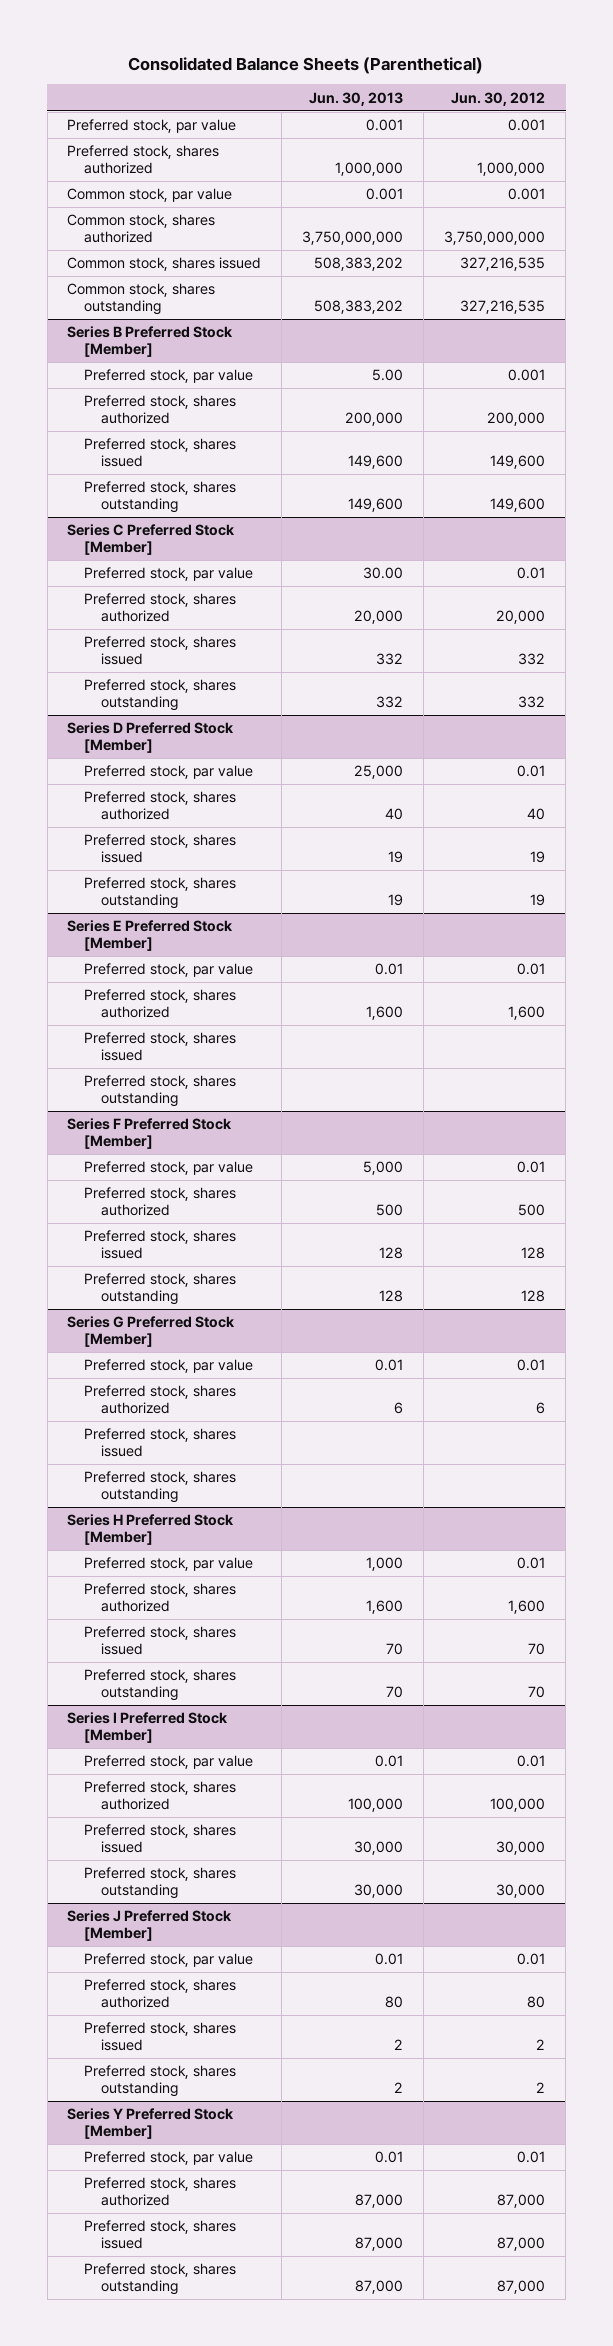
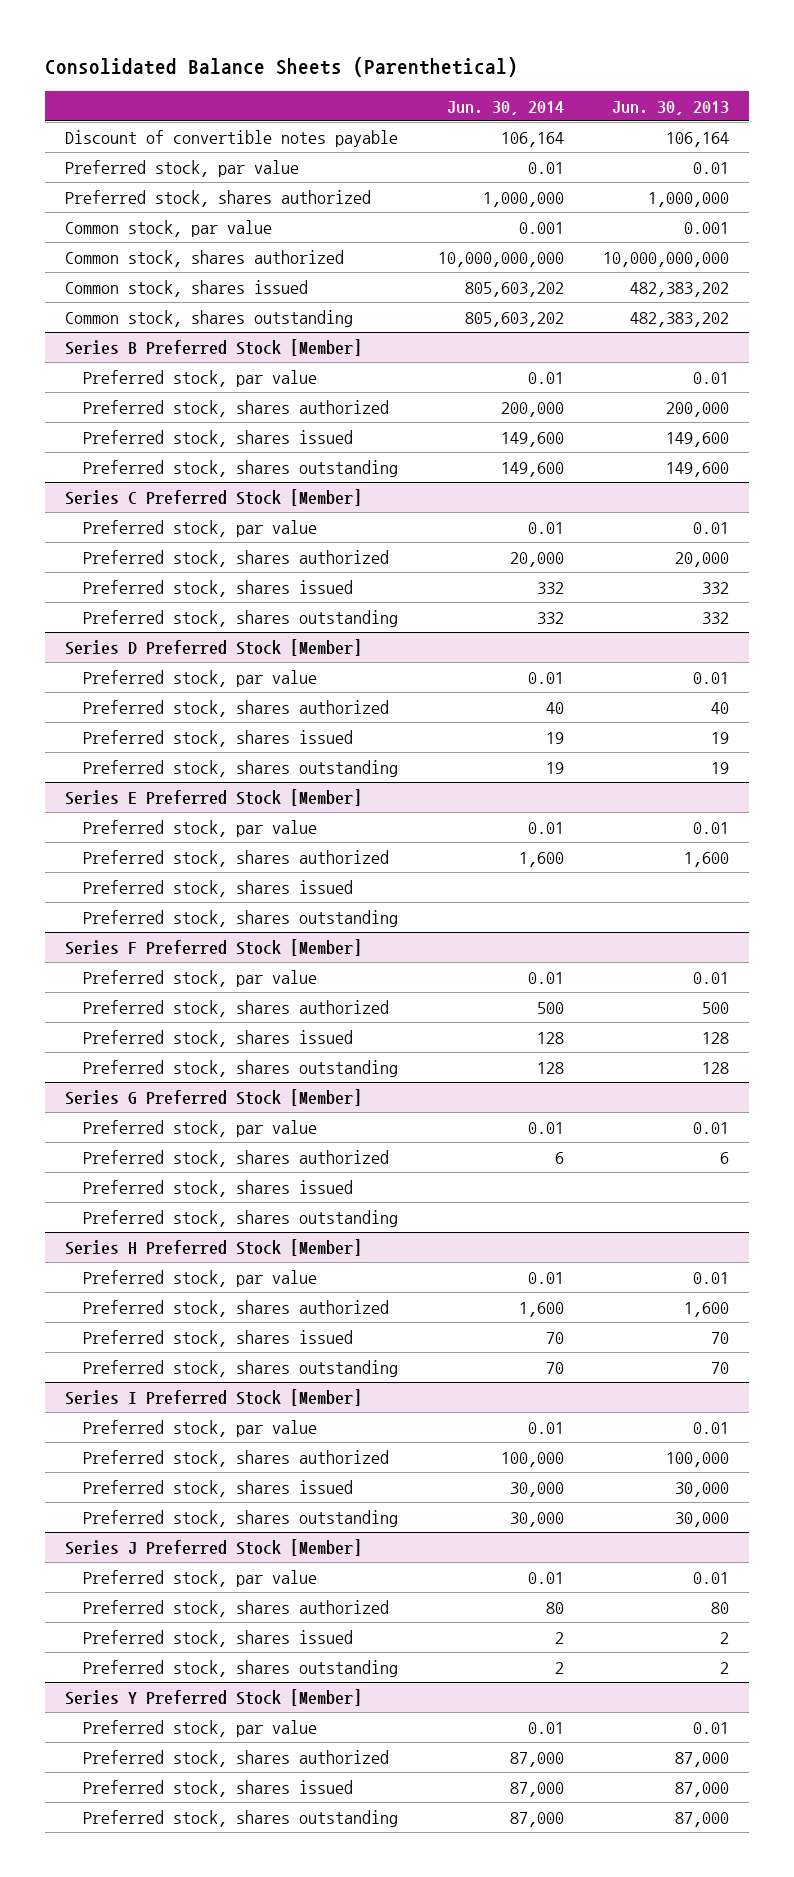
- | Jun. 30, 2013 | Jun. 30, 2012
+ | Jun. 30, 2014 | Jun. 30, 2013
- Preferred stock, par value | 0.001 | 0.001
+ Discount of convertible notes payable | 106,164 | 106,164
+ Preferred stock, par value | 0.01 | 0.01
- Common stock, shares authorized | 3,750,000,000 | 3,750,000,000
- Common stock, shares issued | 508,383,202 | 327,216,535
- Common stock, shares outstanding | 508,383,202 | 327,216,535
+ Common stock, shares authorized | 10,000,000,000 | 10,000,000,000
+ Common stock, shares issued | 805,603,202 | 482,383,202
+ Common stock, shares outstanding | 805,603,202 | 482,383,202
@ Series B Preferred Stock [Member]
- Preferred stock, par value | 5.00 | 0.001
+ Preferred stock, par value | 0.01 | 0.01
@ Series C Preferred Stock [Member]
- Preferred stock, par value | 30.00 | 0.01
+ Preferred stock, par value | 0.01 | 0.01
@ Series D Preferred Stock [Member]
- Preferred stock, par value | 25,000 | 0.01
+ Preferred stock, par value | 0.01 | 0.01
@ Series F Preferred Stock [Member]
- Preferred stock, par value | 5,000 | 0.01
+ Preferred stock, par value | 0.01 | 0.01
@ Series H Preferred Stock [Member]
- Preferred stock, par value | 1,000 | 0.01
+ Preferred stock, par value | 0.01 | 0.01

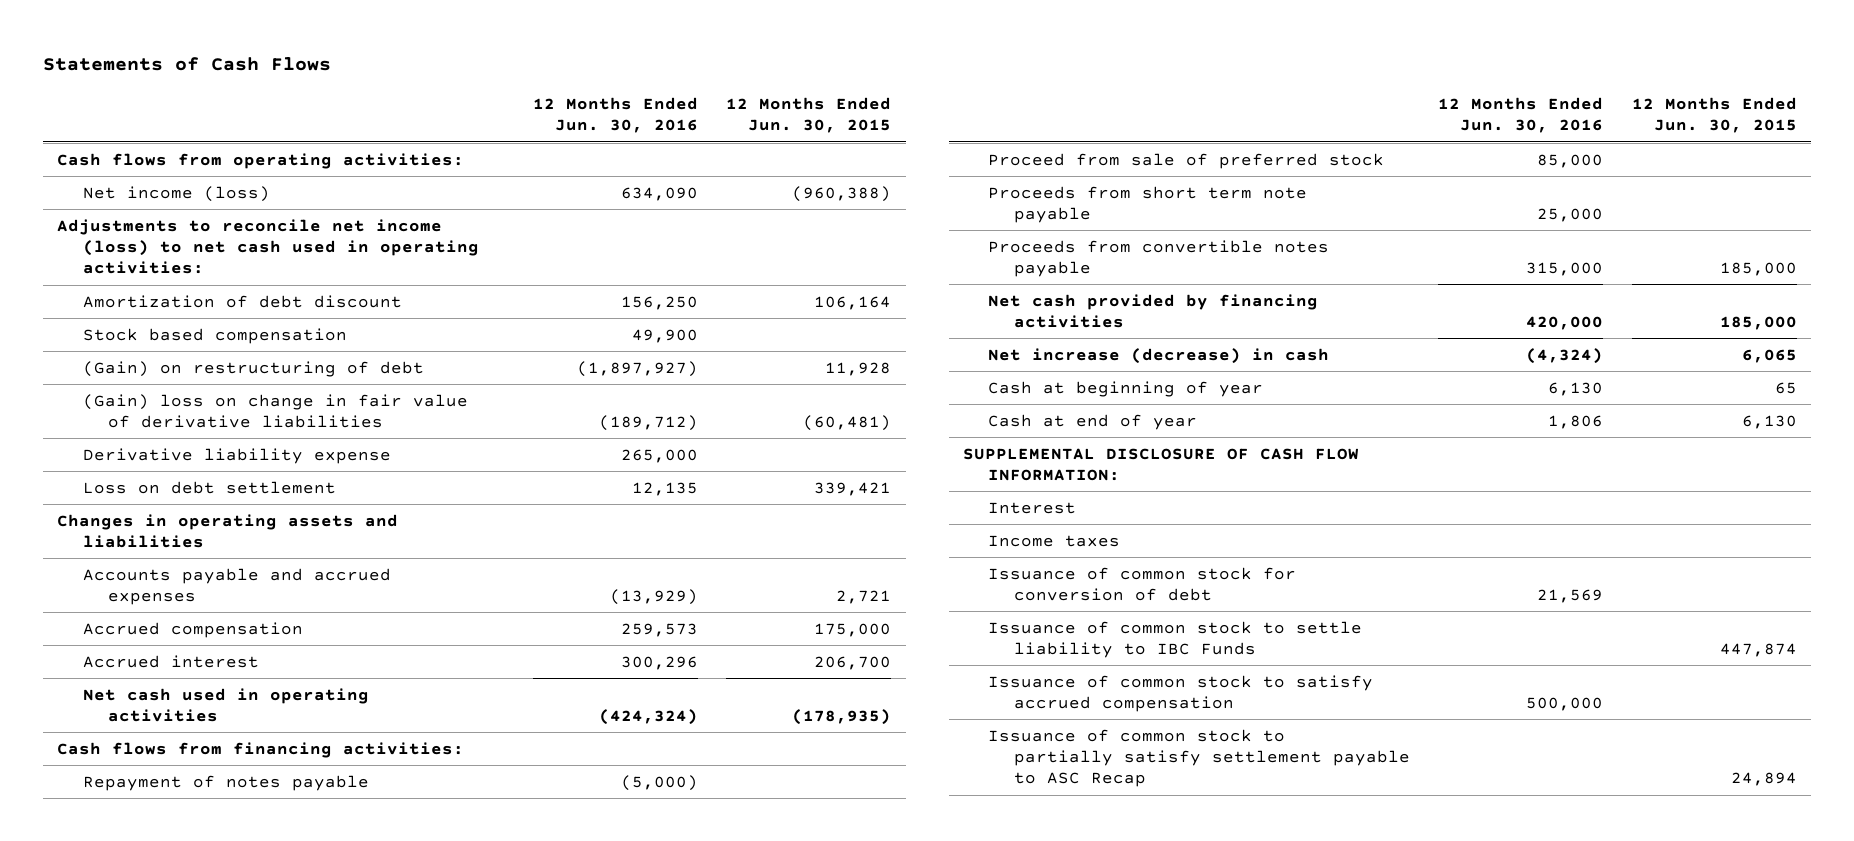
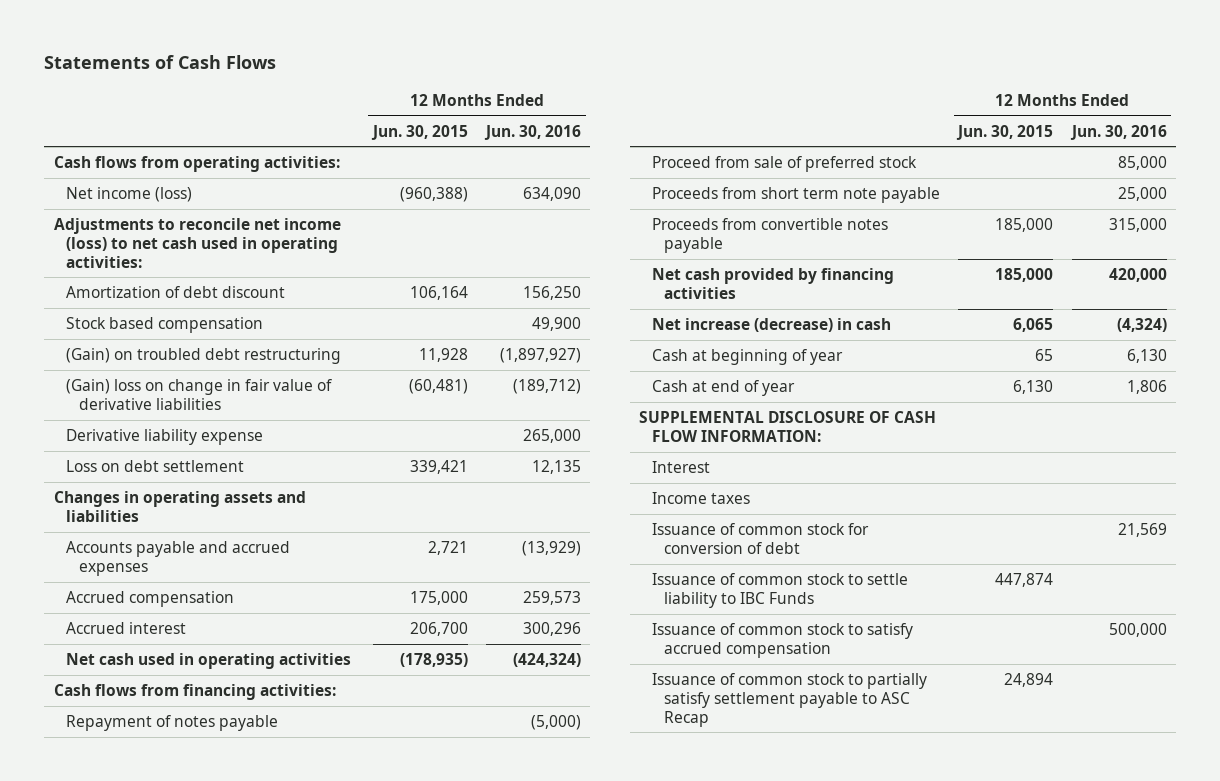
- | 12 Months Ended Jun. 30, 2016 | 12 Months Ended Jun. 30, 2015
+ | 12 Months Ended Jun. 30, 2015 | 12 Months Ended Jun. 30, 2016
- (Gain) on restructuring of debt | (1,897,927) | 11,928
+ (Gain) on troubled debt restructuring | 11,928 | (1,897,927)

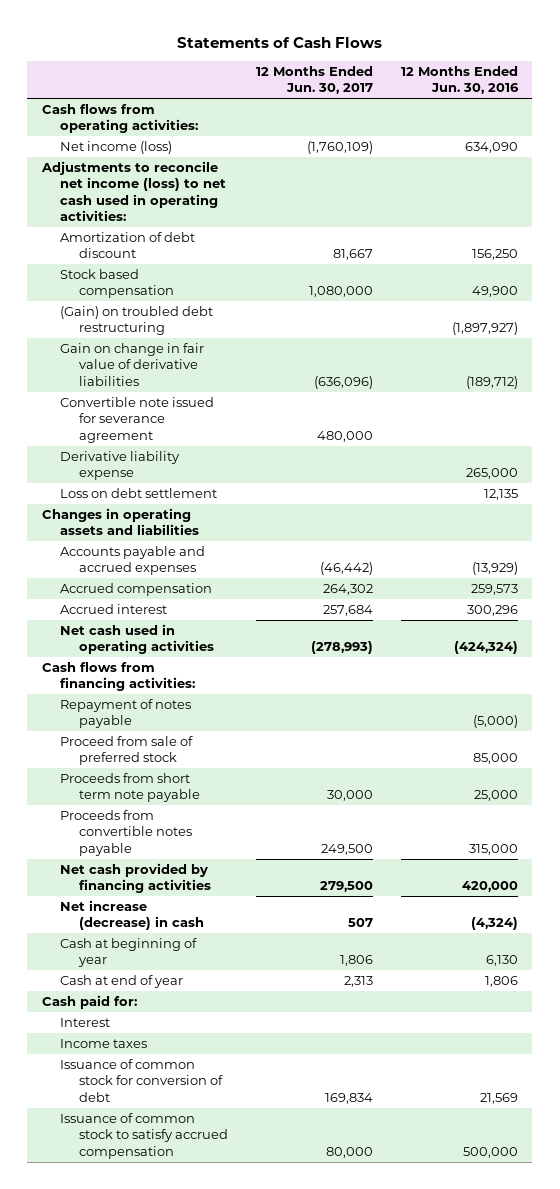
- | 12 Months Ended Jun. 30, 2015 | 12 Months Ended Jun. 30, 2016
+ | 12 Months Ended Jun. 30, 2017 | 12 Months Ended Jun. 30, 2016
- (Gain) loss on change in fair value of derivative liabilities | (60,481) | (189,712)
+ Gain on change in fair value of derivative liabilities | (636,096) | (189,712)
+ Convertible note issued for severance agreement | 480,000 |
- SUPPLEMENTAL DISCLOSURE OF CASH FLOW INFORMATION:
+ Cash paid for:
- Issuance of common stock to settle liability to IBC Funds | 447,874 |
- Issuance of common stock to partially satisfy settlement payable to ASC Recap | 24,894 |

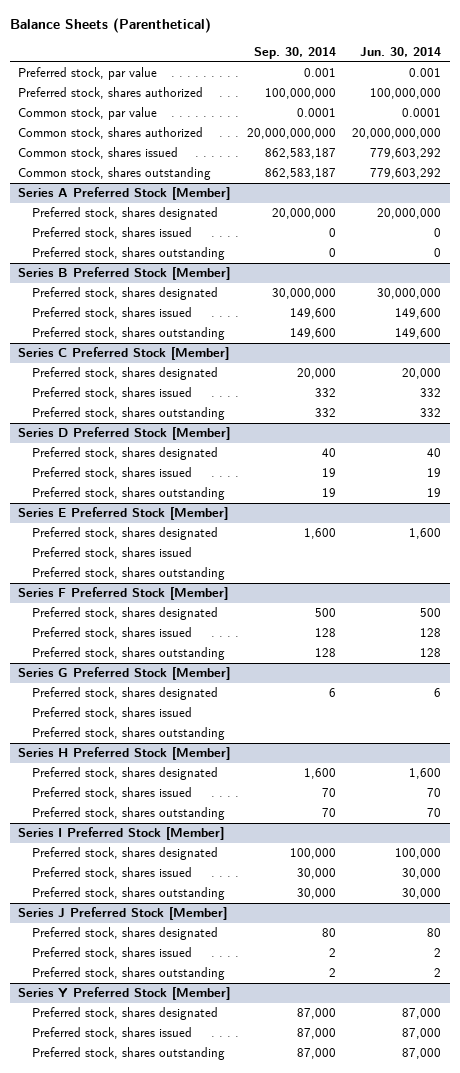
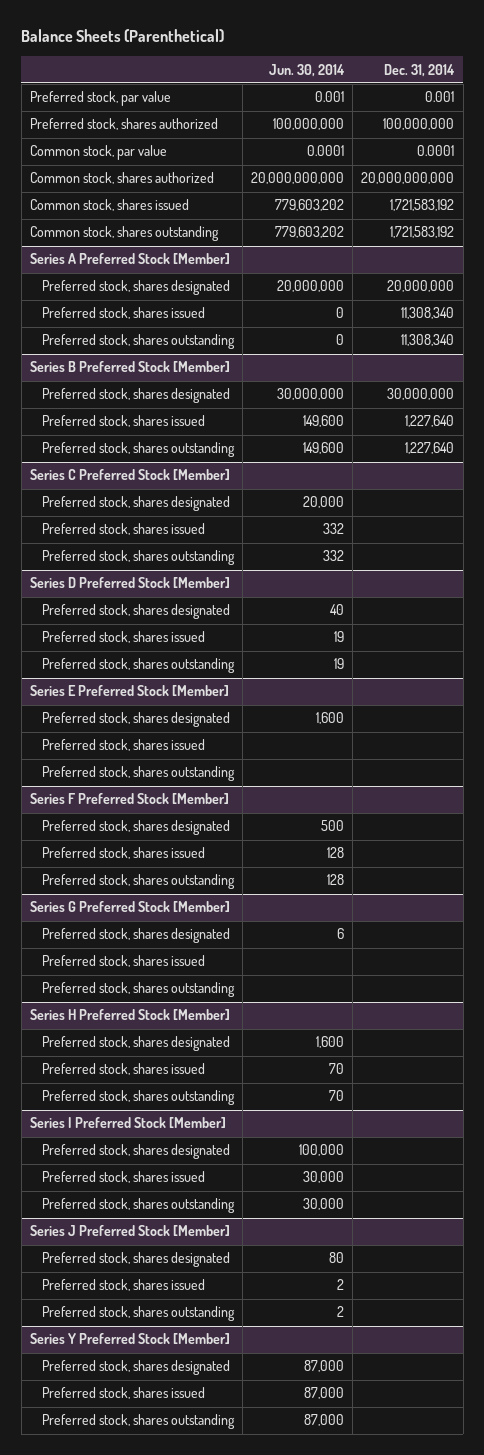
- | Sep. 30, 2014 | Jun. 30, 2014
+ | Jun. 30, 2014 | Dec. 31, 2014
- Common stock, shares issued | 862,583,187 | 779,603,292
- Common stock, shares outstanding | 862,583,187 | 779,603,292
+ Common stock, shares issued | 779,603,202 | 1,721,583,192
+ Common stock, shares outstanding | 779,603,202 | 1,721,583,192

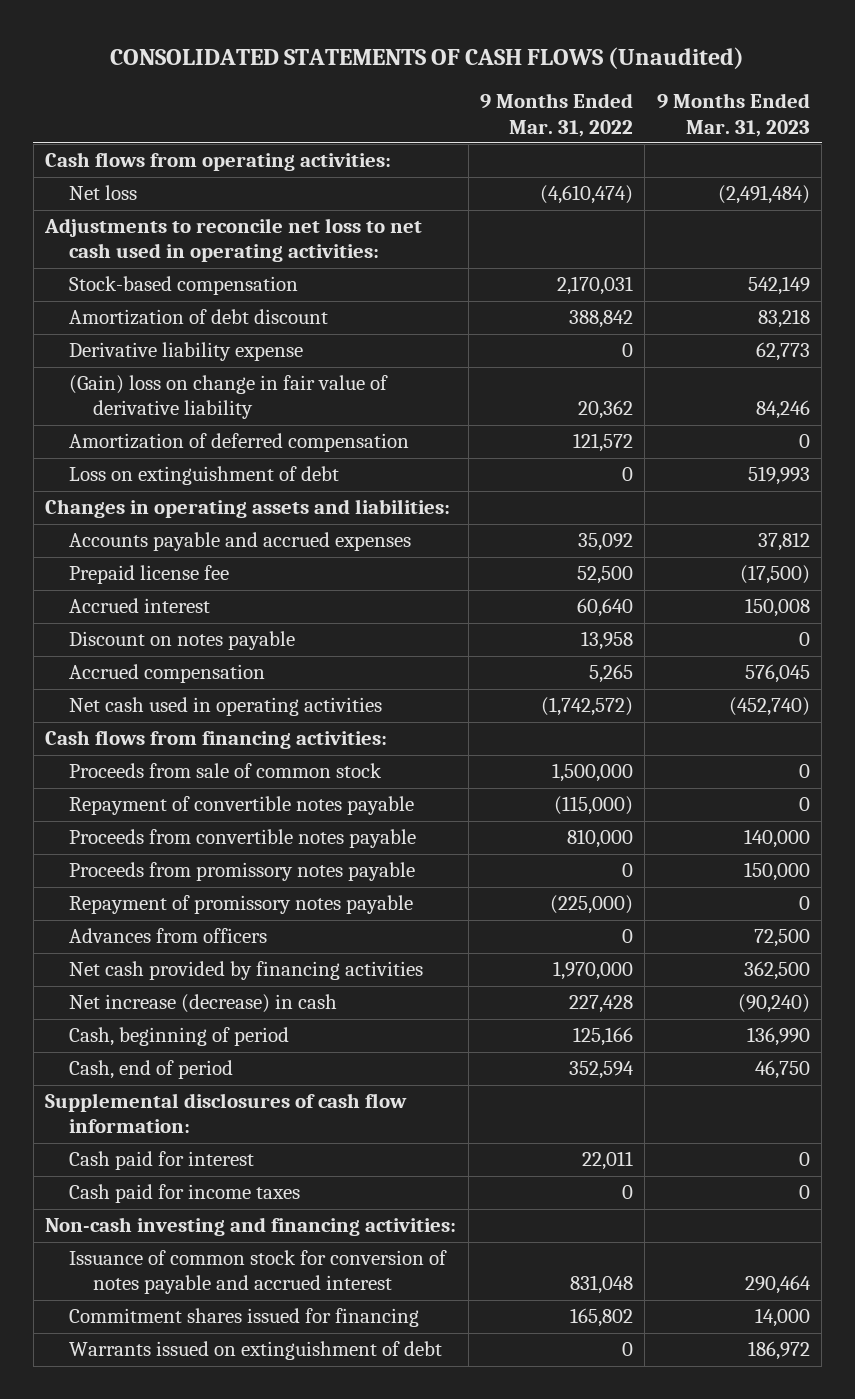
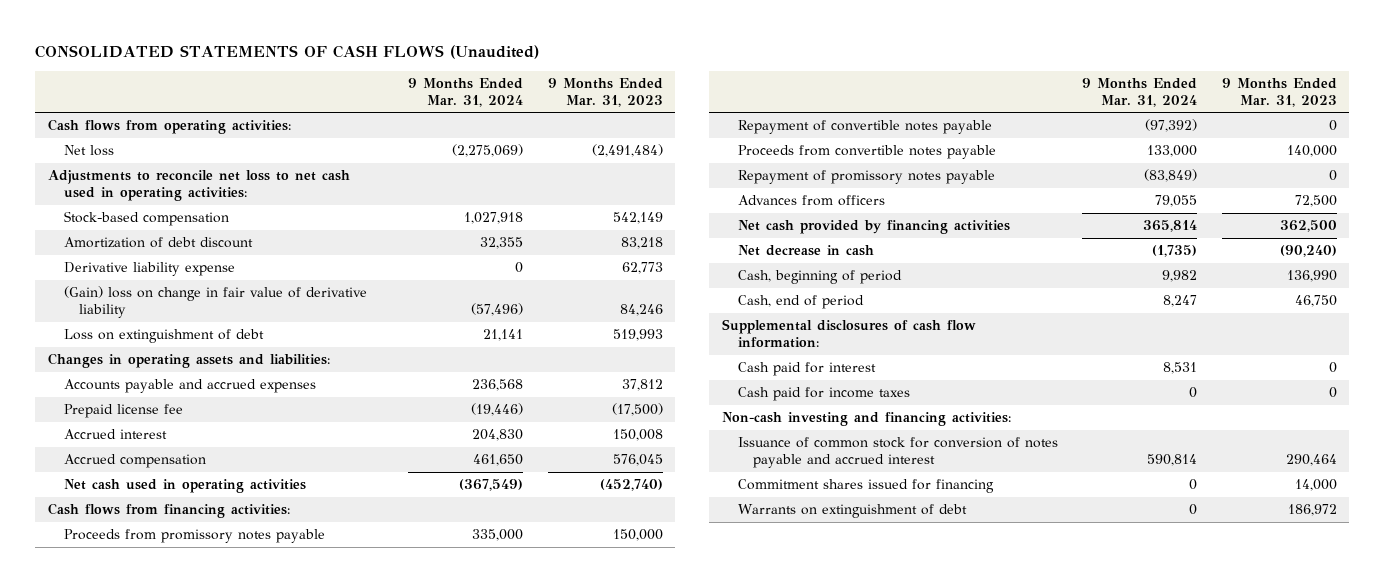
- | 9 Months Ended Mar. 31, 2022 | 9 Months Ended Mar. 31, 2023
+ | 9 Months Ended Mar. 31, 2024 | 9 Months Ended Mar. 31, 2023
- Amortization of deferred compensation | 121,572 | 0
- Discount on notes payable | 13,958 | 0
- Proceeds from sale of common stock | 1,500,000 | 0
moved up: Proceeds from promissory notes payable | 335,000 | 150,000
- Net increase (decrease) in cash | 227,428 | (90,240)
+ Net decrease in cash | (1,735) | (90,240)
- Warrants issued on extinguishment of debt | 0 | 186,972
+ Warrants on extinguishment of debt | 0 | 186,972

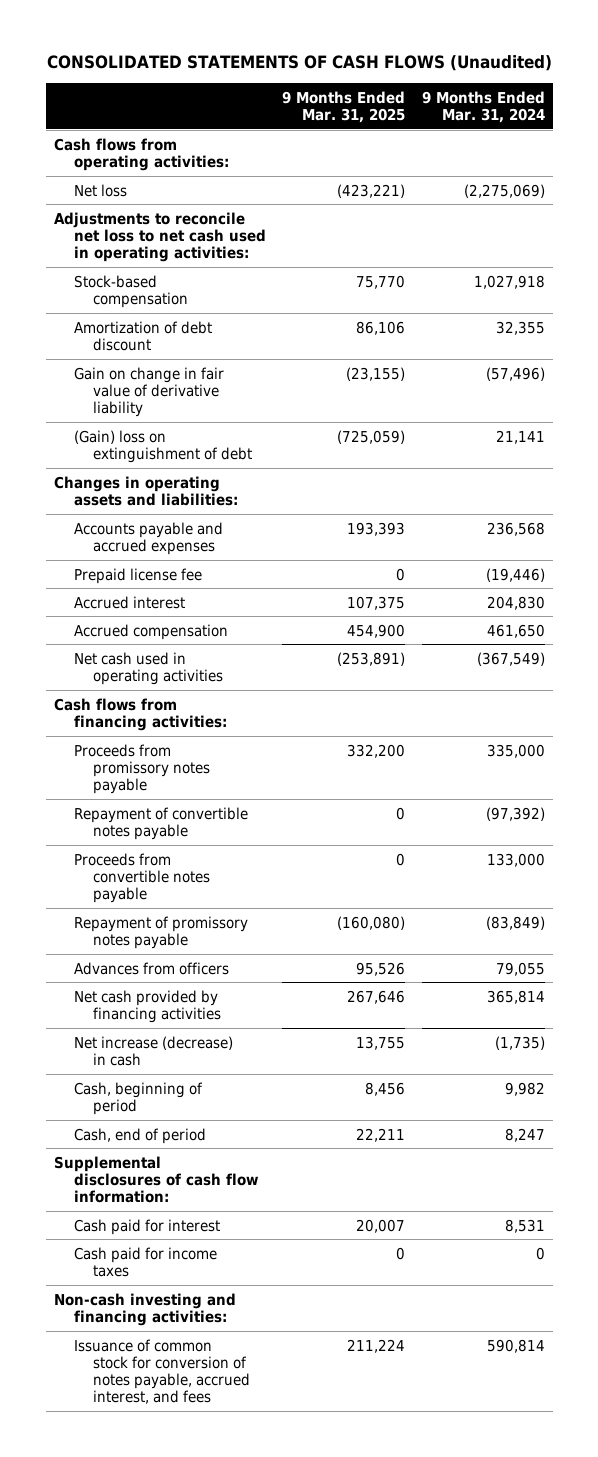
- | 9 Months Ended Mar. 31, 2024 | 9 Months Ended Mar. 31, 2023
+ | 9 Months Ended Mar. 31, 2025 | 9 Months Ended Mar. 31, 2024
- Derivative liability expense | 0 | 62,773
- (Gain) loss on change in fair value of derivative liability | (57,496) | 84,246
- Loss on extinguishment of debt | 21,141 | 519,993
+ Gain on change in fair value of derivative liability | (23,155) | (57,496)
+ (Gain) loss on extinguishment of debt | (725,059) | 21,141
- Net decrease in cash | (1,735) | (90,240)
+ Net increase (decrease) in cash | 13,755 | (1,735)
- Issuance of common stock for conversion of notes payable and accrued interest | 590,814 | 290,464
- Commitment shares issued for financing | 0 | 14,000
- Warrants on extinguishment of debt | 0 | 186,972
+ Issuance of common stock for conversion of notes payable, accrued interest, and fees | 211,224 | 590,814

